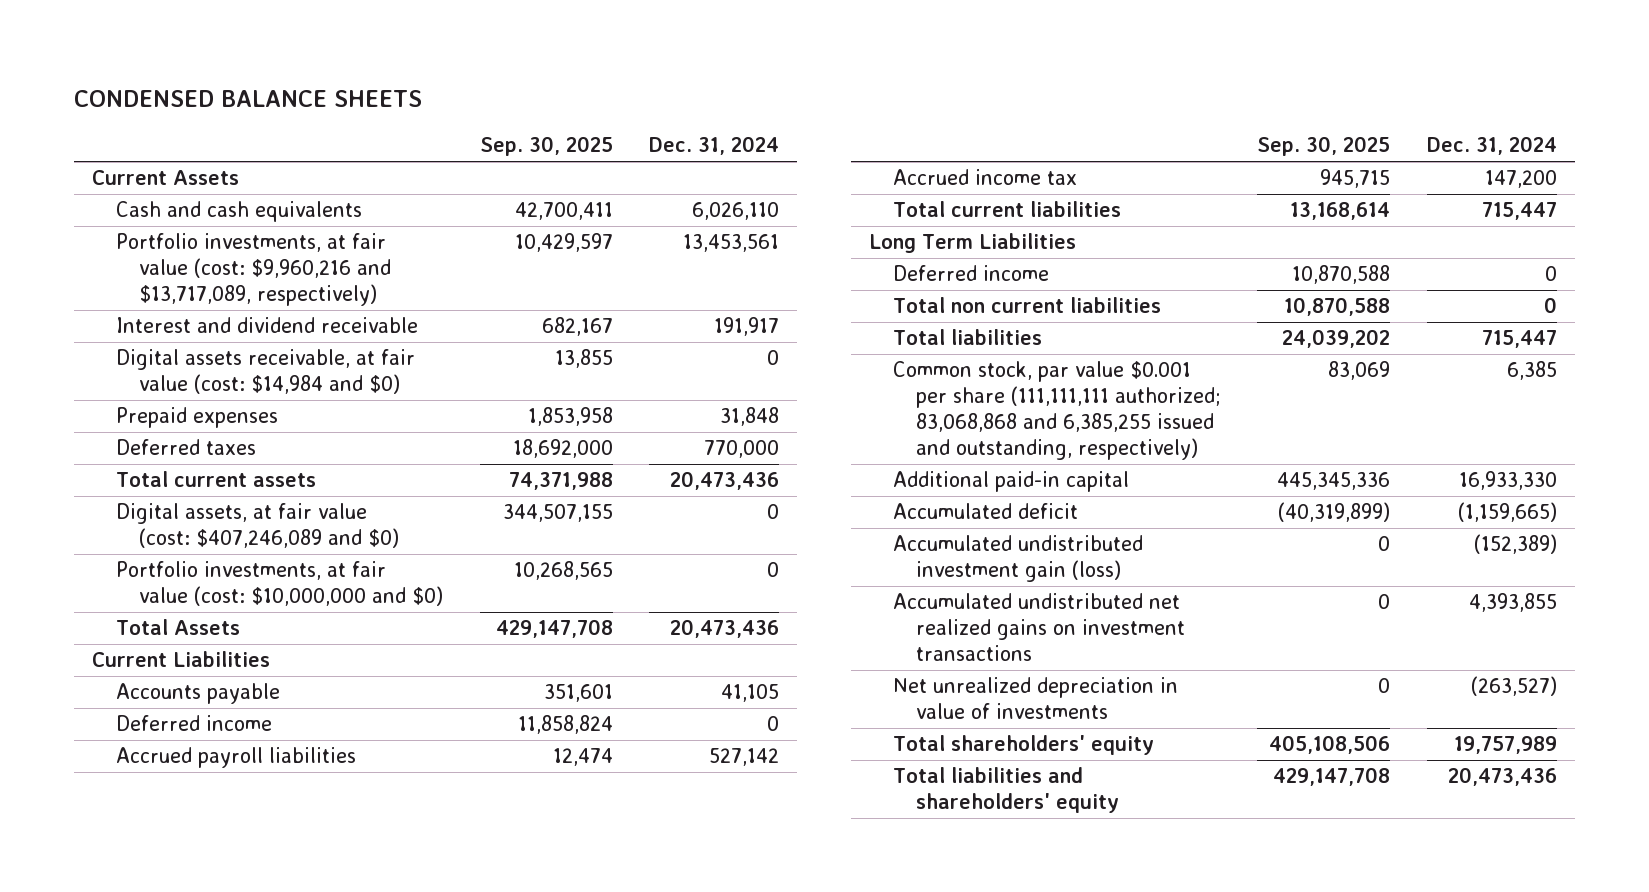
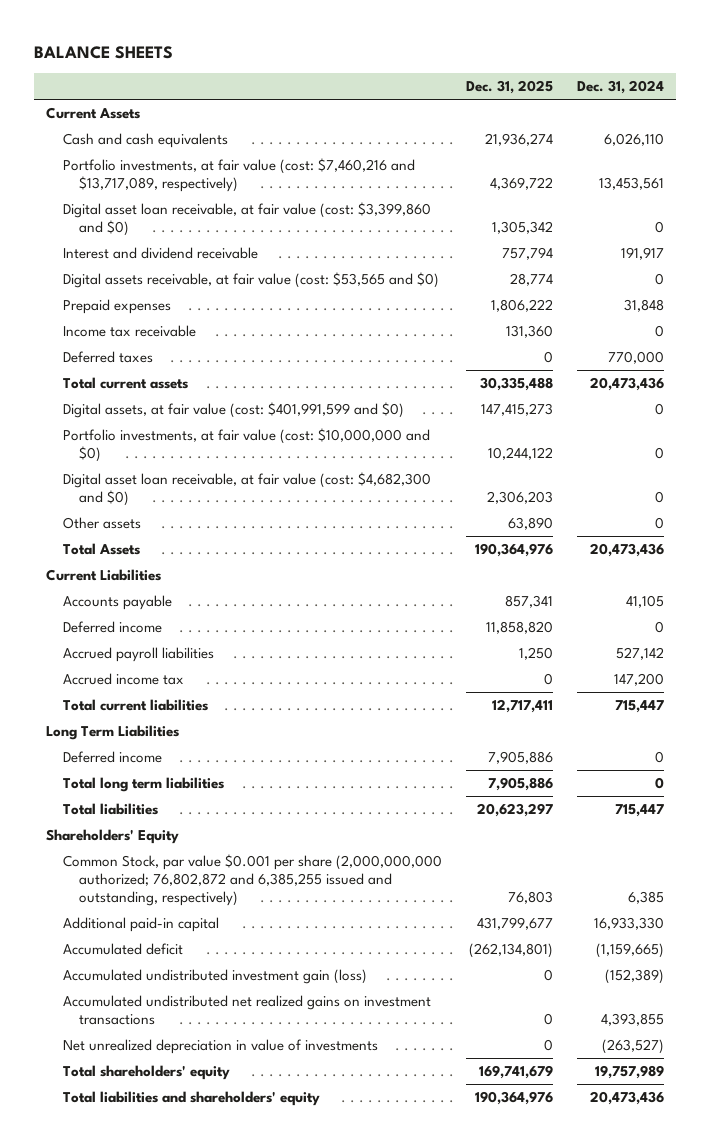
- CONDENSED BALANCE SHEETS
+ BALANCE SHEETS
- | Sep. 30, 2025 | Dec. 31, 2024
+ | Dec. 31, 2025 | Dec. 31, 2024
- Portfolio investments, at fair value (cost: $9,960,216 and $13,717,089, respectively) | 10,429,597 | 13,453,561
+ Portfolio investments, at fair value (cost: $7,460,216 and $13,717,089, respectively) | 4,369,722 | 13,453,561
+ Digital asset loan receivable, at fair value (cost: $3,399,860 and $0) | 1,305,342 | 0
- Digital assets receivable, at fair value (cost: $14,984 and $0) | 13,855 | 0
+ Digital assets receivable, at fair value (cost: $53,565 and $0) | 28,774 | 0
+ Income tax receivable | 131,360 | 0
- Digital assets, at fair value (cost: $407,246,089 and $0) | 344,507,155 | 0
+ Digital assets, at fair value (cost: $401,991,599 and $0) | 147,415,273 | 0
+ Digital asset loan receivable, at fair value (cost: $4,682,300 and $0) | 2,306,203 | 0
+ Other assets | 63,890 | 0
- Total non current liabilities | 10,870,588 | 0
+ Total long term liabilities | 7,905,886 | 0
- Common stock, par value $0.001 per share (111,111,111 authorized; 83,068,868 and 6,385,255 issued and outstanding, respectively) | 83,069 | 6,385
+ Shareholders' Equity
+ Common Stock, par value $0.001 per share (2,000,000,000 authorized; 76,802,872 and 6,385,255 issued and outstanding, respectively) | 76,803 | 6,385

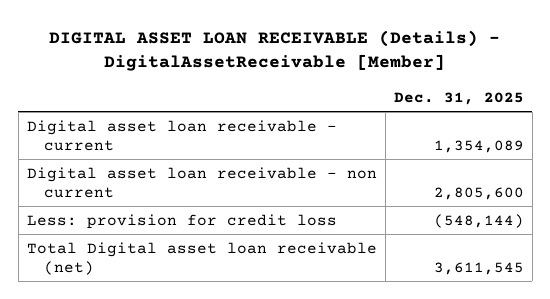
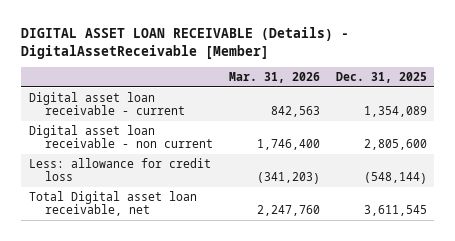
- | Dec. 31, 2025
+ | Mar. 31, 2026 | Dec. 31, 2025
- Less: provision for credit loss | (548,144)
- Total Digital asset loan receivable (net) | 3,611,545
+ Less: allowance for credit loss | (341,203) | (548,144)
+ Total Digital asset loan receivable, net | 2,247,760 | 3,611,545

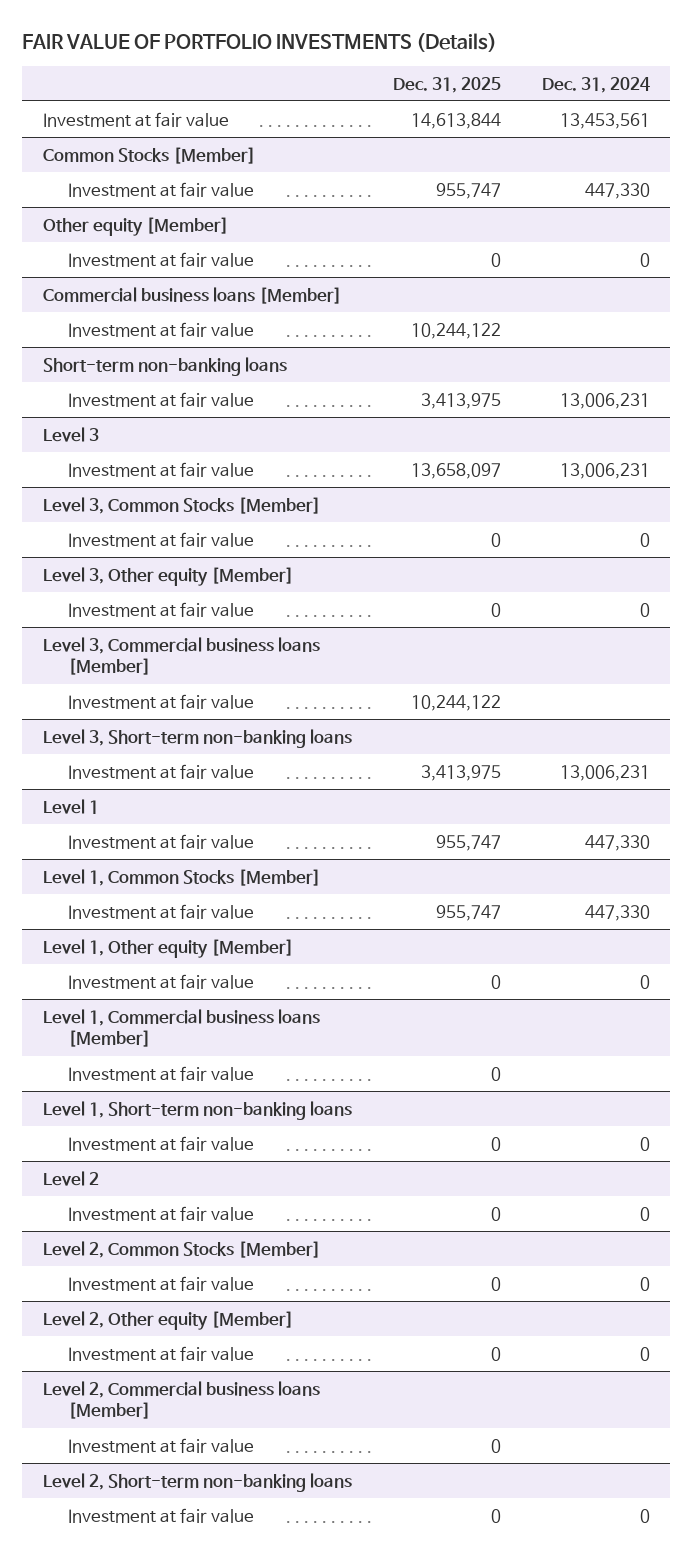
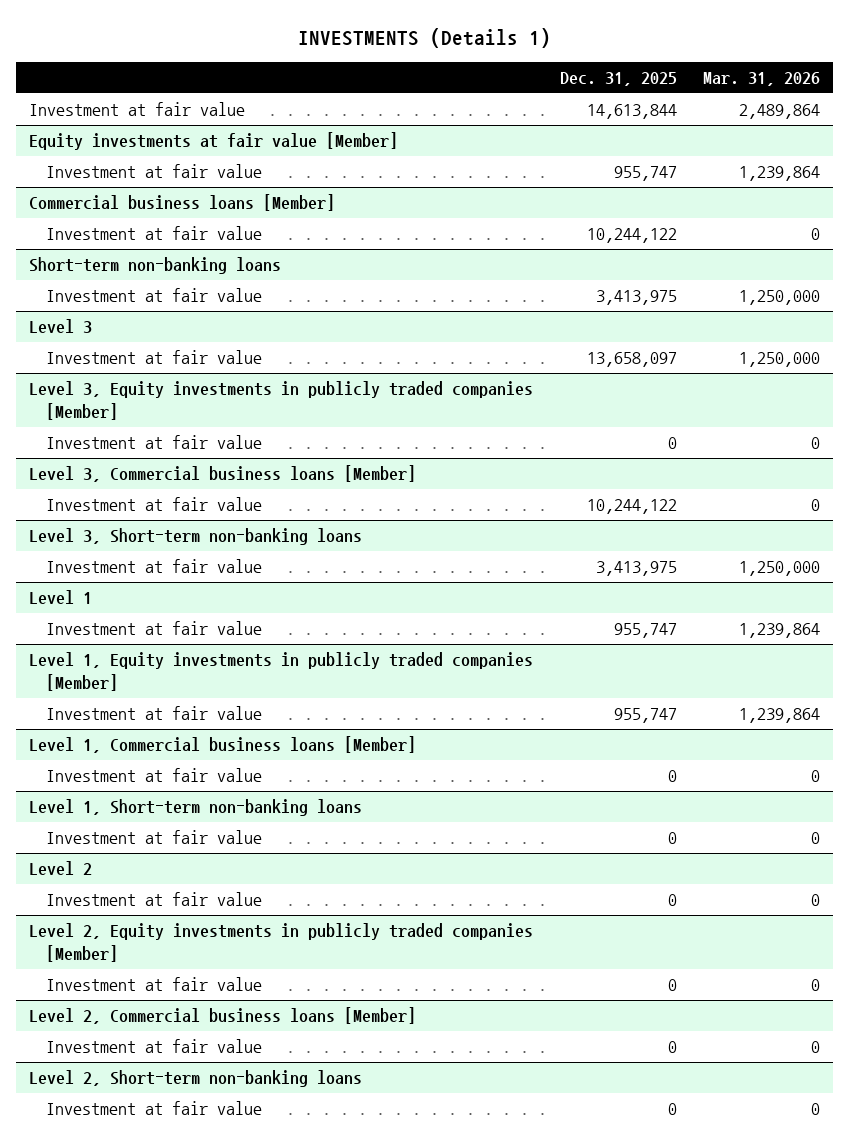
- FAIR VALUE OF PORTFOLIO INVESTMENTS (Details)
+ INVESTMENTS (Details 1)
- | Dec. 31, 2025 | Dec. 31, 2024
+ | Dec. 31, 2025 | Mar. 31, 2026
- Common Stocks [Member]
+ Equity investments at fair value [Member]
- Other equity [Member]
- Investment at fair value | 0 | 0
- Level 3, Common Stocks [Member]
- Investment at fair value | 0 | 0
- Level 3, Other equity [Member]
+ Level 3, Equity investments in publicly traded companies [Member]
- Level 1, Common Stocks [Member]
+ Level 1, Equity investments in publicly traded companies [Member]
- Level 1, Other equity [Member]
- Investment at fair value | 0 | 0
- Level 2, Common Stocks [Member]
- Investment at fair value | 0 | 0
- Level 2, Other equity [Member]
+ Level 2, Equity investments in publicly traded companies [Member]

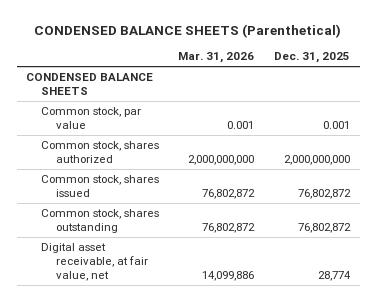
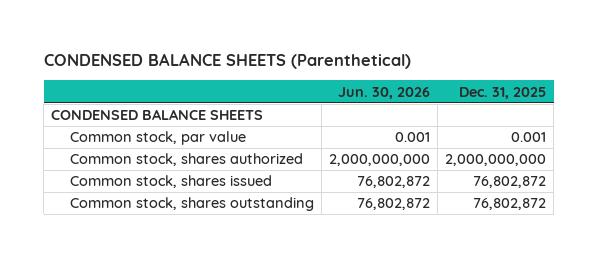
- | Mar. 31, 2026 | Dec. 31, 2025
+ | Jun. 30, 2026 | Dec. 31, 2025
- Digital asset receivable, at fair value, net | 14,099,886 | 28,774

